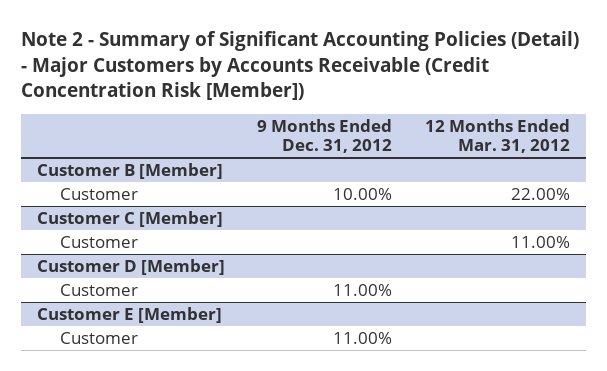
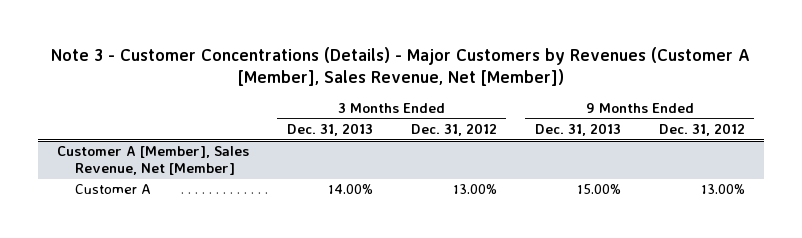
- Note 2 - Summary of Significant Accounting Policies (Detail) - Major Customers by Accounts Receivable (Credit Concentration Risk [Member])
+ Note 3 - Customer Concentrations (Details) - Major Customers by Revenues (Customer A [Member], Sales Revenue, Net [Member])
- | 9 Months Ended Dec. 31, 2012 | 12 Months Ended Mar. 31, 2012
+ | 3 Months Ended Dec. 31, 2013 | 3 Months Ended Dec. 31, 2012 | 9 Months Ended Dec. 31, 2013 | 9 Months Ended Dec. 31, 2012
- Customer B [Member]
- Customer | 10.00% | 22.00%
- Customer C [Member]
- Customer | | 11.00%
- Customer D [Member]
- Customer | 11.00% |
- Customer E [Member]
- Customer | 11.00% |
+ Customer A [Member], Sales Revenue, Net [Member]
+ Customer A | 14.00% | 13.00% | 15.00% | 13.00%

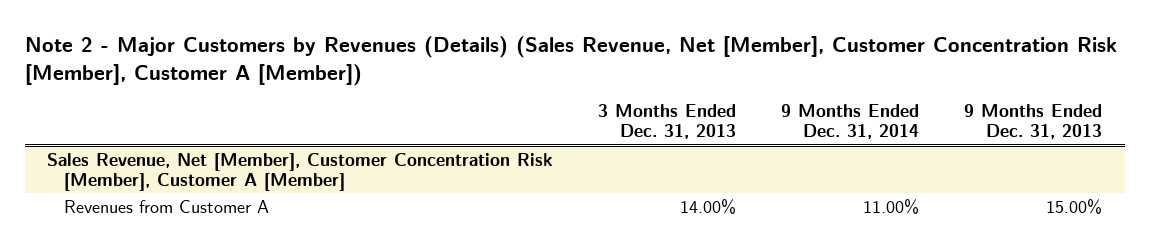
- Note 3 - Customer Concentrations (Details) - Major Customers by Revenues (Customer A [Member], Sales Revenue, Net [Member])
+ Note 2 - Major Customers by Revenues (Details) (Sales Revenue, Net [Member], Customer Concentration Risk [Member], Customer A [Member])
- | 3 Months Ended Dec. 31, 2013 | 3 Months Ended Dec. 31, 2012 | 9 Months Ended Dec. 31, 2013 | 9 Months Ended Dec. 31, 2012
+ | 3 Months Ended Dec. 31, 2013 | 9 Months Ended Dec. 31, 2014 | 9 Months Ended Dec. 31, 2013
- Customer A [Member], Sales Revenue, Net [Member]
- Customer A | 14.00% | 13.00% | 15.00% | 13.00%
+ Sales Revenue, Net [Member], Customer Concentration Risk [Member], Customer A [Member]
+ Revenues from Customer A | 14.00% | 11.00% | 15.00%

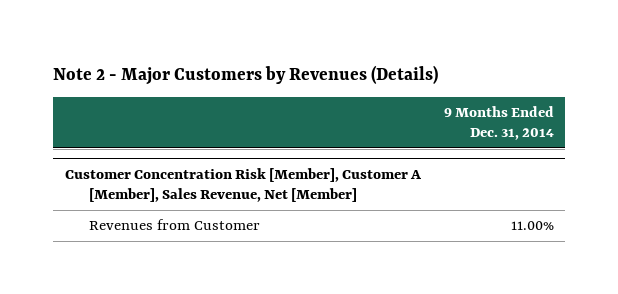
- Note 2 - Major Customers by Revenues (Details) (Sales Revenue, Net [Member], Customer Concentration Risk [Member], Customer A [Member])
+ Note 2 - Major Customers by Revenues (Details)
- | 3 Months Ended Dec. 31, 2013 | 9 Months Ended Dec. 31, 2014 | 9 Months Ended Dec. 31, 2013
+ | 9 Months Ended Dec. 31, 2014
- Sales Revenue, Net [Member], Customer Concentration Risk [Member], Customer A [Member]
- Revenues from Customer A | 14.00% | 11.00% | 15.00%
+ Customer Concentration Risk [Member], Customer A [Member], Sales Revenue, Net [Member]
+ Revenues from Customer | 11.00%

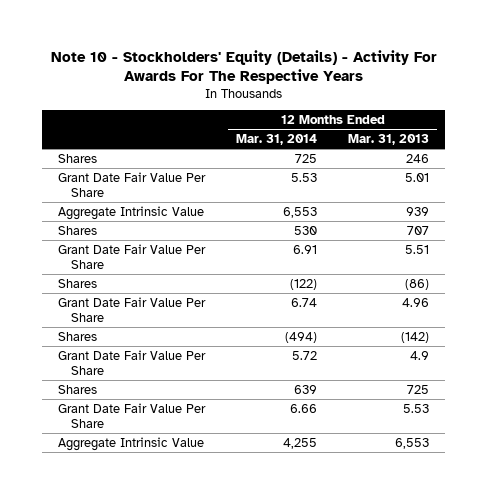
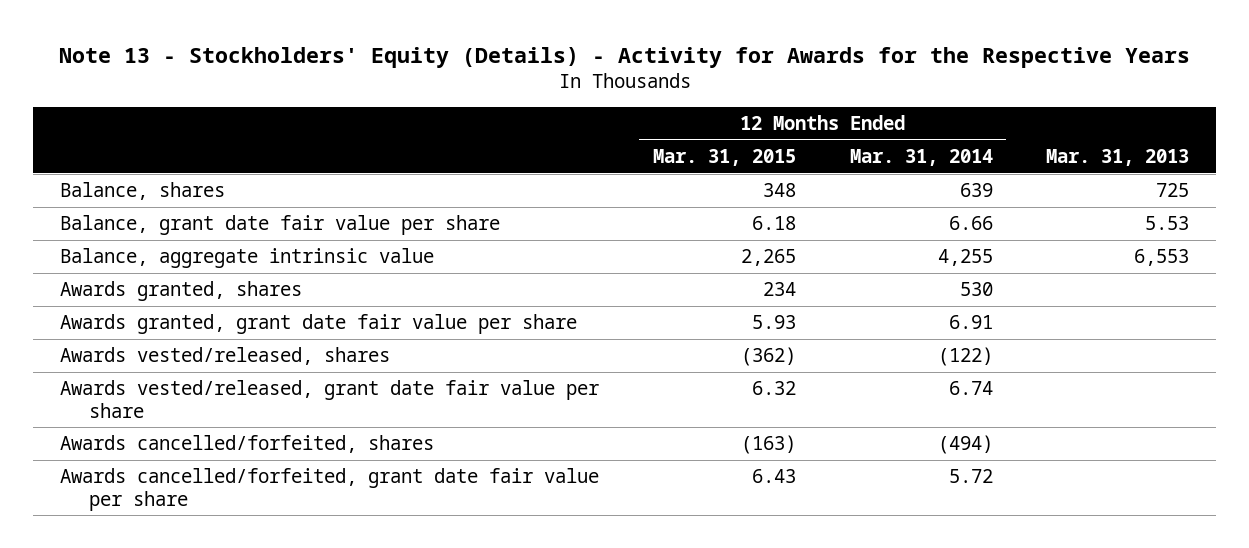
- Note 10 - Stockholders' Equity (Details) - Activity For Awards For The Respective Years
+ Note 13 - Stockholders' Equity (Details) - Activity for Awards for the Respective Years
- | 12 Months Ended Mar. 31, 2014 | 12 Months Ended Mar. 31, 2013
+ | 12 Months Ended Mar. 31, 2015 | 12 Months Ended Mar. 31, 2014 | Mar. 31, 2013
- Shares | 725 | 246
- Grant Date Fair Value Per Share | 5.53 | 5.01
- Aggregate Intrinsic Value | 6,553 | 939
- Shares | 530 | 707
- Grant Date Fair Value Per Share | 6.91 | 5.51
- Shares | (122) | (86)
- Grant Date Fair Value Per Share | 6.74 | 4.96
- Shares | (494) | (142)
- Grant Date Fair Value Per Share | 5.72 | 4.9
- Shares | 639 | 725
- Grant Date Fair Value Per Share | 6.66 | 5.53
- Aggregate Intrinsic Value | 4,255 | 6,553
+ Balance, shares | 348 | 639 | 725
+ Balance, grant date fair value per share | 6.18 | 6.66 | 5.53
+ Balance, aggregate intrinsic value | 2,265 | 4,255 | 6,553
+ Awards granted, shares | 234 | 530 |
+ Awards granted, grant date fair value per share | 5.93 | 6.91 |
+ Awards vested/released, shares | (362) | (122) |
+ Awards vested/released, grant date fair value per share | 6.32 | 6.74 |
+ Awards cancelled/forfeited, shares | (163) | (494) |
+ Awards cancelled/forfeited, grant date fair value per share | 6.43 | 5.72 |

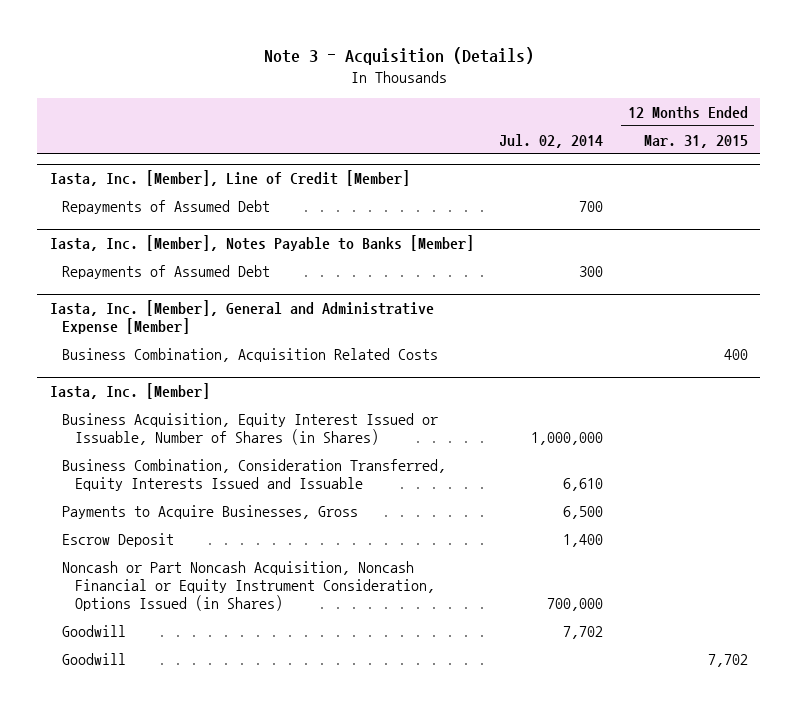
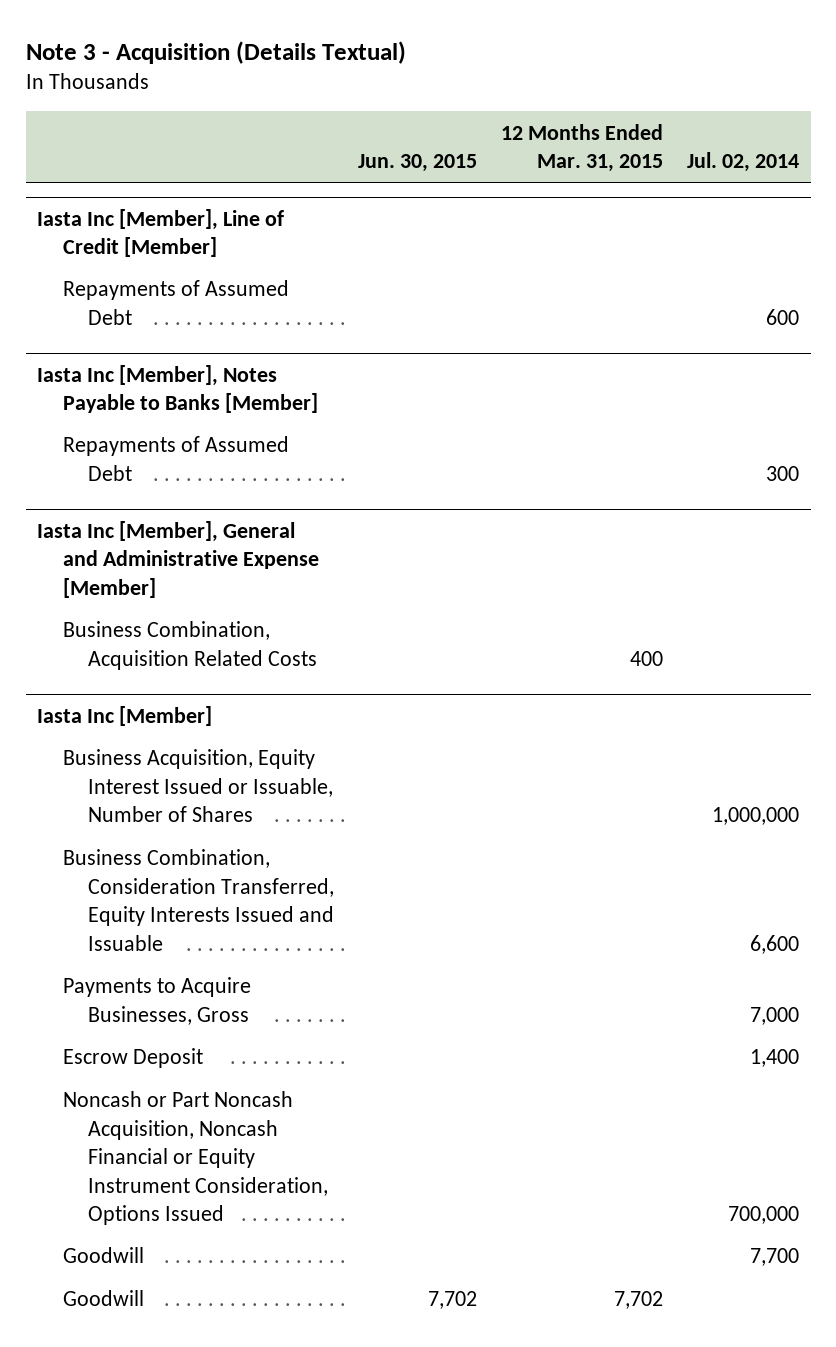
- Note 3 - Acquisition (Details)
+ Note 3 - Acquisition (Details Textual)
- | Jul. 02, 2014 | 12 Months Ended Mar. 31, 2015
+ | Jun. 30, 2015 | 12 Months Ended Mar. 31, 2015 | Jul. 02, 2014
- Iasta, Inc. [Member], Line of Credit [Member]
- Repayments of Assumed Debt | 700 |
- Iasta, Inc. [Member], Notes Payable to Banks [Member]
+ Iasta Inc [Member], Line of Credit [Member]
+ Repayments of Assumed Debt | | | 600
+ Iasta Inc [Member], Notes Payable to Banks [Member]
- Iasta, Inc. [Member], General and Administrative Expense [Member]
+ Iasta Inc [Member], General and Administrative Expense [Member]
- Iasta, Inc. [Member]
- Business Acquisition, Equity Interest Issued or Issuable, Number of Shares (in Shares) | 1,000,000 |
- Business Combination, Consideration Transferred, Equity Interests Issued and Issuable | 6,610 |
- Payments to Acquire Businesses, Gross | 6,500 |
+ Iasta Inc [Member]
+ Business Acquisition, Equity Interest Issued or Issuable, Number of Shares | | | 1,000,000
+ Business Combination, Consideration Transferred, Equity Interests Issued and Issuable | | | 6,600
+ Payments to Acquire Businesses, Gross | | | 7,000
- Noncash or Part Noncash Acquisition, Noncash Financial or Equity Instrument Consideration, Options Issued (in Shares) | 700,000 |
- Goodwill | 7,702 |
+ Noncash or Part Noncash Acquisition, Noncash Financial or Equity Instrument Consideration, Options Issued | | | 700,000
+ Goodwill | | | 7,700

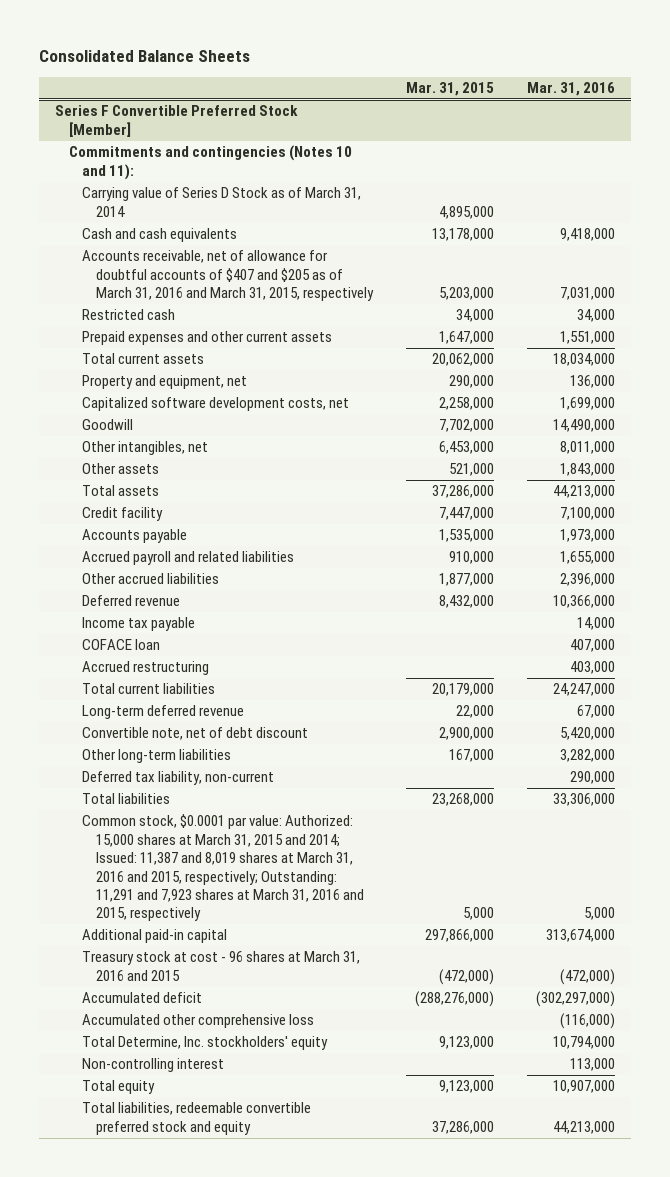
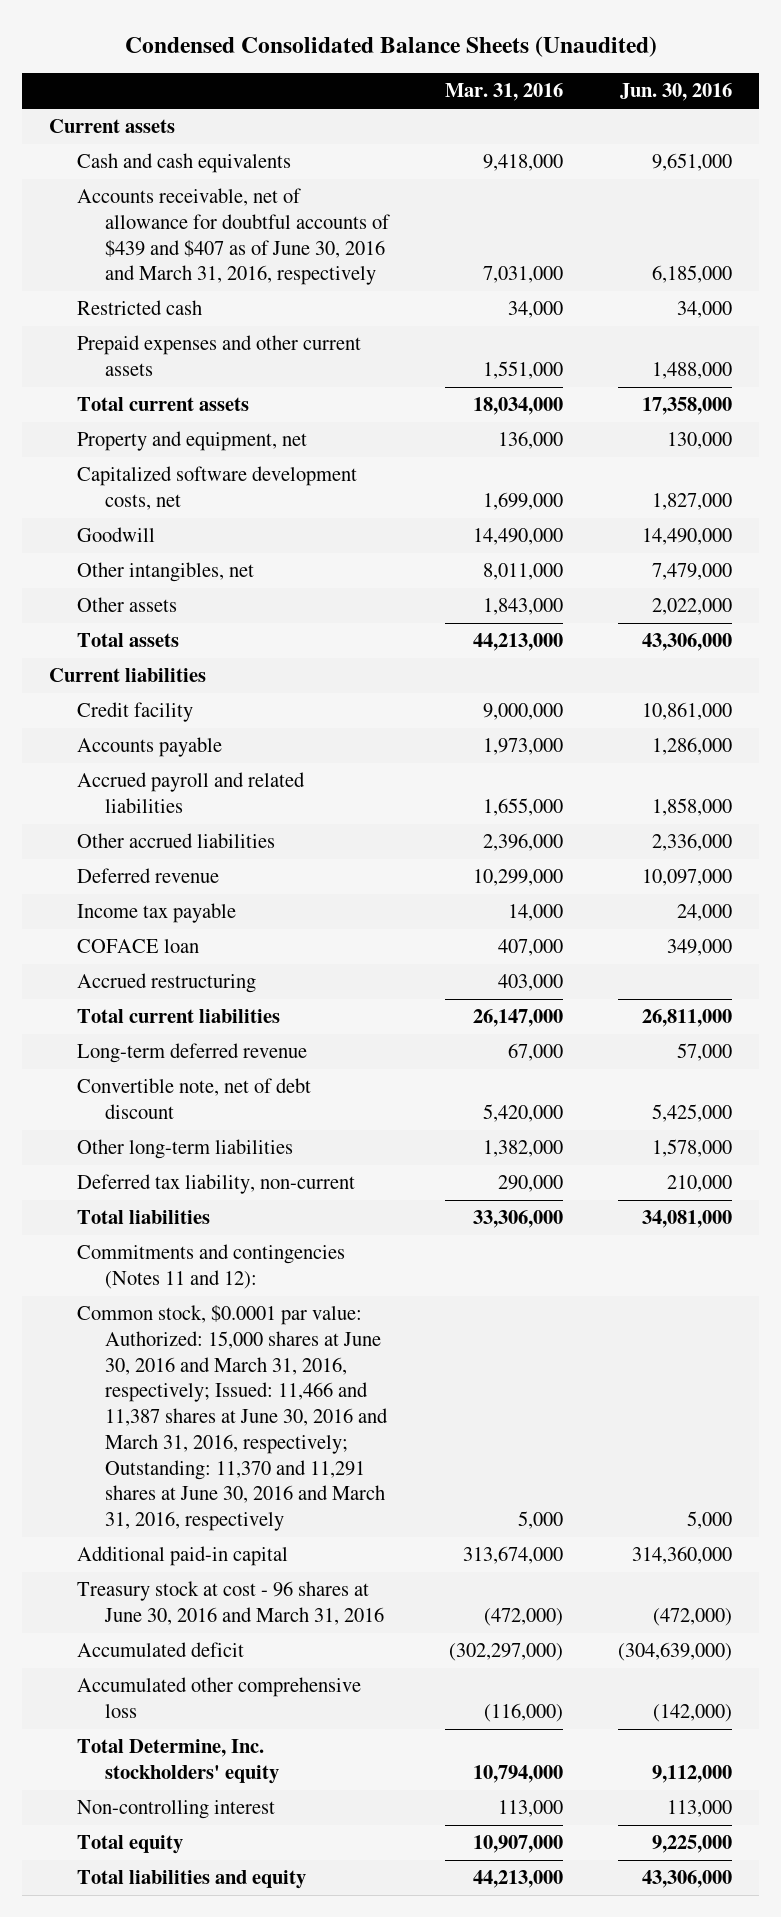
- Consolidated Balance Sheets
+ Condensed Consolidated Balance Sheets (Unaudited)
- | Mar. 31, 2015 | Mar. 31, 2016
+ | Mar. 31, 2016 | Jun. 30, 2016
- Series F Convertible Preferred Stock [Member]
- Commitments and contingencies (Notes 10 and 11):
- Carrying value of Series D Stock as of March 31, 2014 | 4,895,000 |
+ Current assets
- Accounts receivable, net of allowance for doubtful accounts of $407 and $205 as of March 31, 2016 and March 31, 2015, respectively | 5,203,000 | 7,031,000
+ Accounts receivable, net of allowance for doubtful accounts of $439 and $407 as of June 30, 2016 and March 31, 2016, respectively | 7,031,000 | 6,185,000
- Credit facility | 7,447,000 | 7,100,000
+ Current liabilities
+ Credit facility | 9,000,000 | 10,861,000
- Deferred revenue | 8,432,000 | 10,366,000
+ Deferred revenue | 10,299,000 | 10,097,000
- Total current liabilities | 20,179,000 | 24,247,000
+ Total current liabilities | 26,147,000 | 26,811,000
- Other long-term liabilities | 167,000 | 3,282,000
+ Other long-term liabilities | 1,382,000 | 1,578,000
- Common stock, $0.0001 par value: Authorized: 15,000 shares at March 31, 2015 and 2014; Issued: 11,387 and 8,019 shares at March 31, 2016 and 2015, respectively; Outstanding: 11,291 and 7,923 shares at March 31, 2016 and 2015, respectively | 5,000 | 5,000
+ Commitments and contingencies (Notes 11 and 12):
+ Common stock, $0.0001 par value: Authorized: 15,000 shares at June 30, 2016 and March 31, 2016, respectively; Issued: 11,466 and 11,387 shares at June 30, 2016 and March 31, 2016, respectively; Outstanding: 11,370 and 11,291 shares at June 30, 2016 and March 31, 2016, respectively | 5,000 | 5,000
- Treasury stock at cost - 96 shares at March 31, 2016 and 2015 | (472,000) | (472,000)
+ Treasury stock at cost - 96 shares at June 30, 2016 and March 31, 2016 | (472,000) | (472,000)
- Total liabilities, redeemable convertible preferred stock and equity | 37,286,000 | 44,213,000
+ Total liabilities and equity | 44,213,000 | 43,306,000

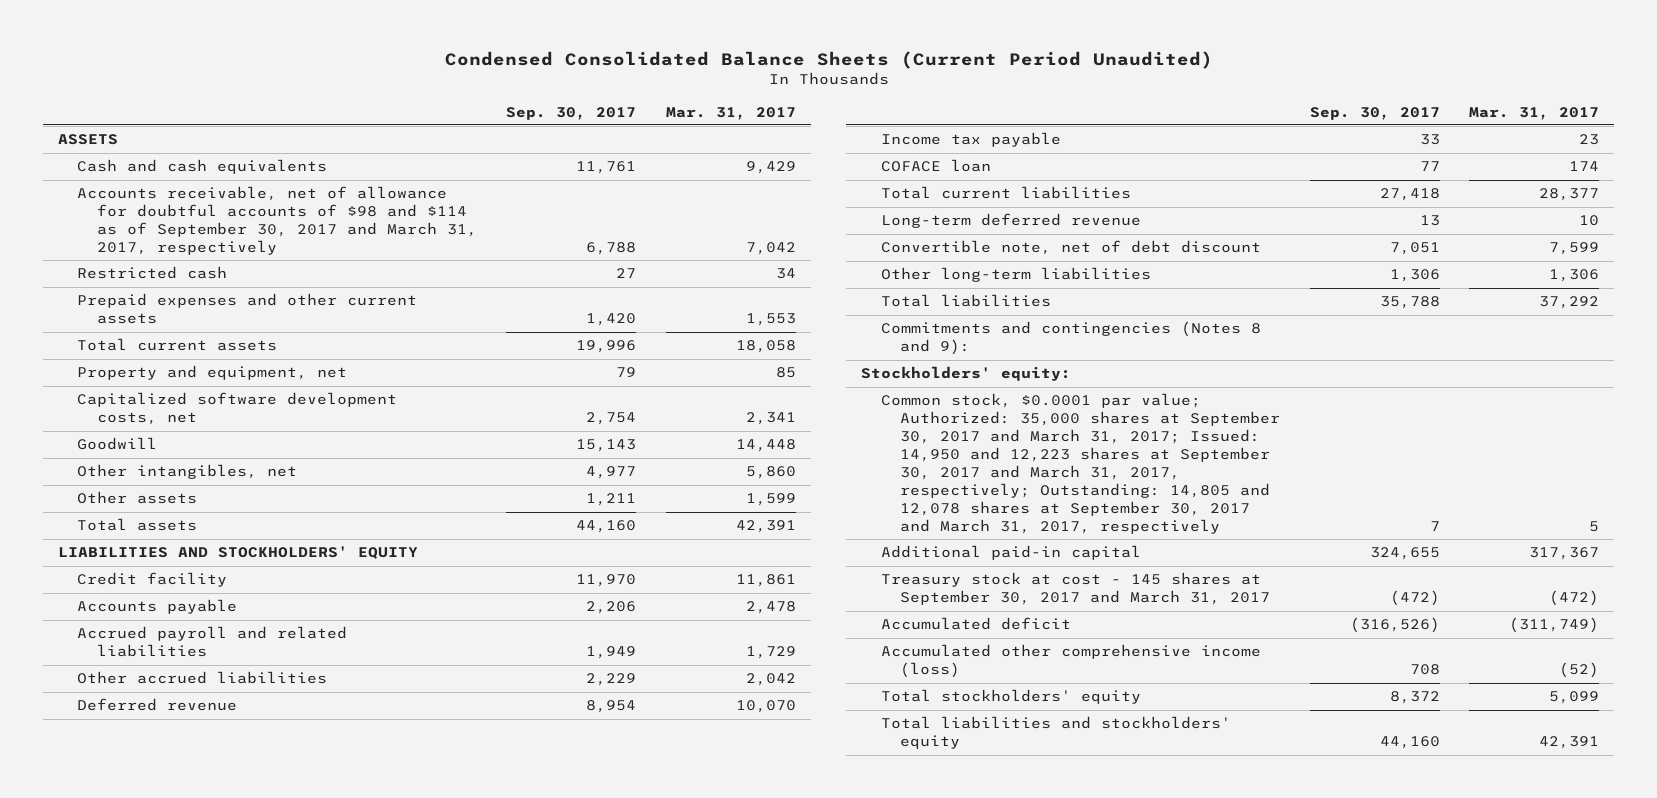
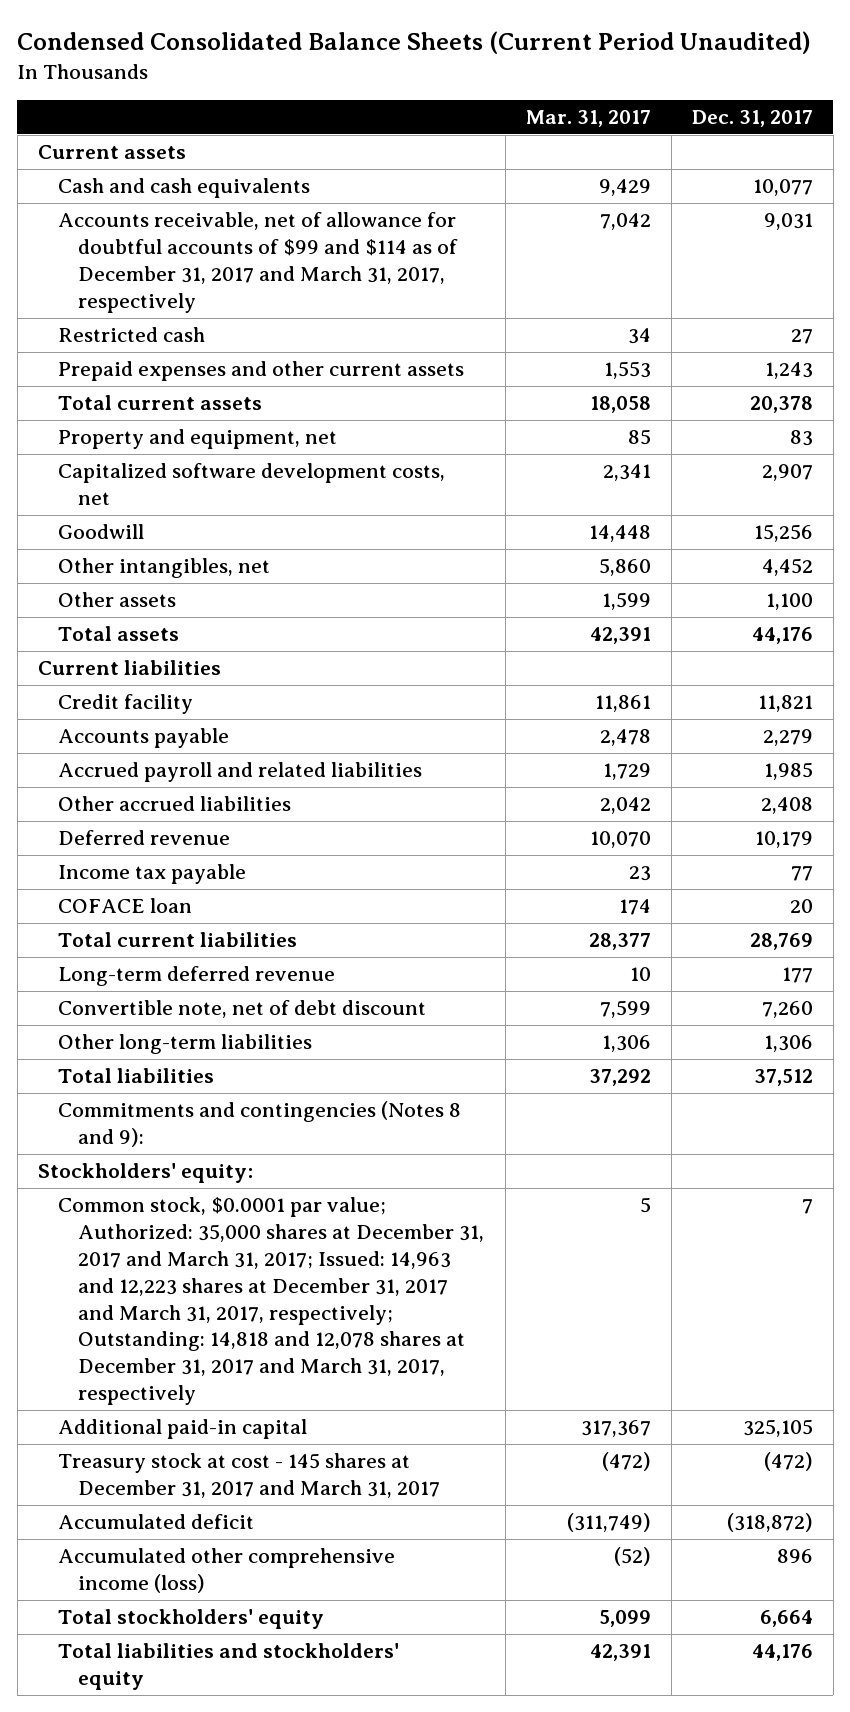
- | Sep. 30, 2017 | Mar. 31, 2017
+ | Mar. 31, 2017 | Dec. 31, 2017
- ASSETS
+ Current assets
- Accounts receivable, net of allowance for doubtful accounts of $98 and $114 as of September 30, 2017 and March 31, 2017, respectively | 6,788 | 7,042
+ Accounts receivable, net of allowance for doubtful accounts of $99 and $114 as of December 31, 2017 and March 31, 2017, respectively | 7,042 | 9,031
- LIABILITIES AND STOCKHOLDERS' EQUITY
+ Current liabilities
- Common stock, $0.0001 par value; Authorized: 35,000 shares at September 30, 2017 and March 31, 2017; Issued: 14,950 and 12,223 shares at September 30, 2017 and March 31, 2017, respectively; Outstanding: 14,805 and 12,078 shares at September 30, 2017 and March 31, 2017, respectively | 7 | 5
+ Common stock, $0.0001 par value; Authorized: 35,000 shares at December 31, 2017 and March 31, 2017; Issued: 14,963 and 12,223 shares at December 31, 2017 and March 31, 2017, respectively; Outstanding: 14,818 and 12,078 shares at December 31, 2017 and March 31, 2017, respectively | 5 | 7
- Treasury stock at cost - 145 shares at September 30, 2017 and March 31, 2017 | (472) | (472)
+ Treasury stock at cost - 145 shares at December 31, 2017 and March 31, 2017 | (472) | (472)

